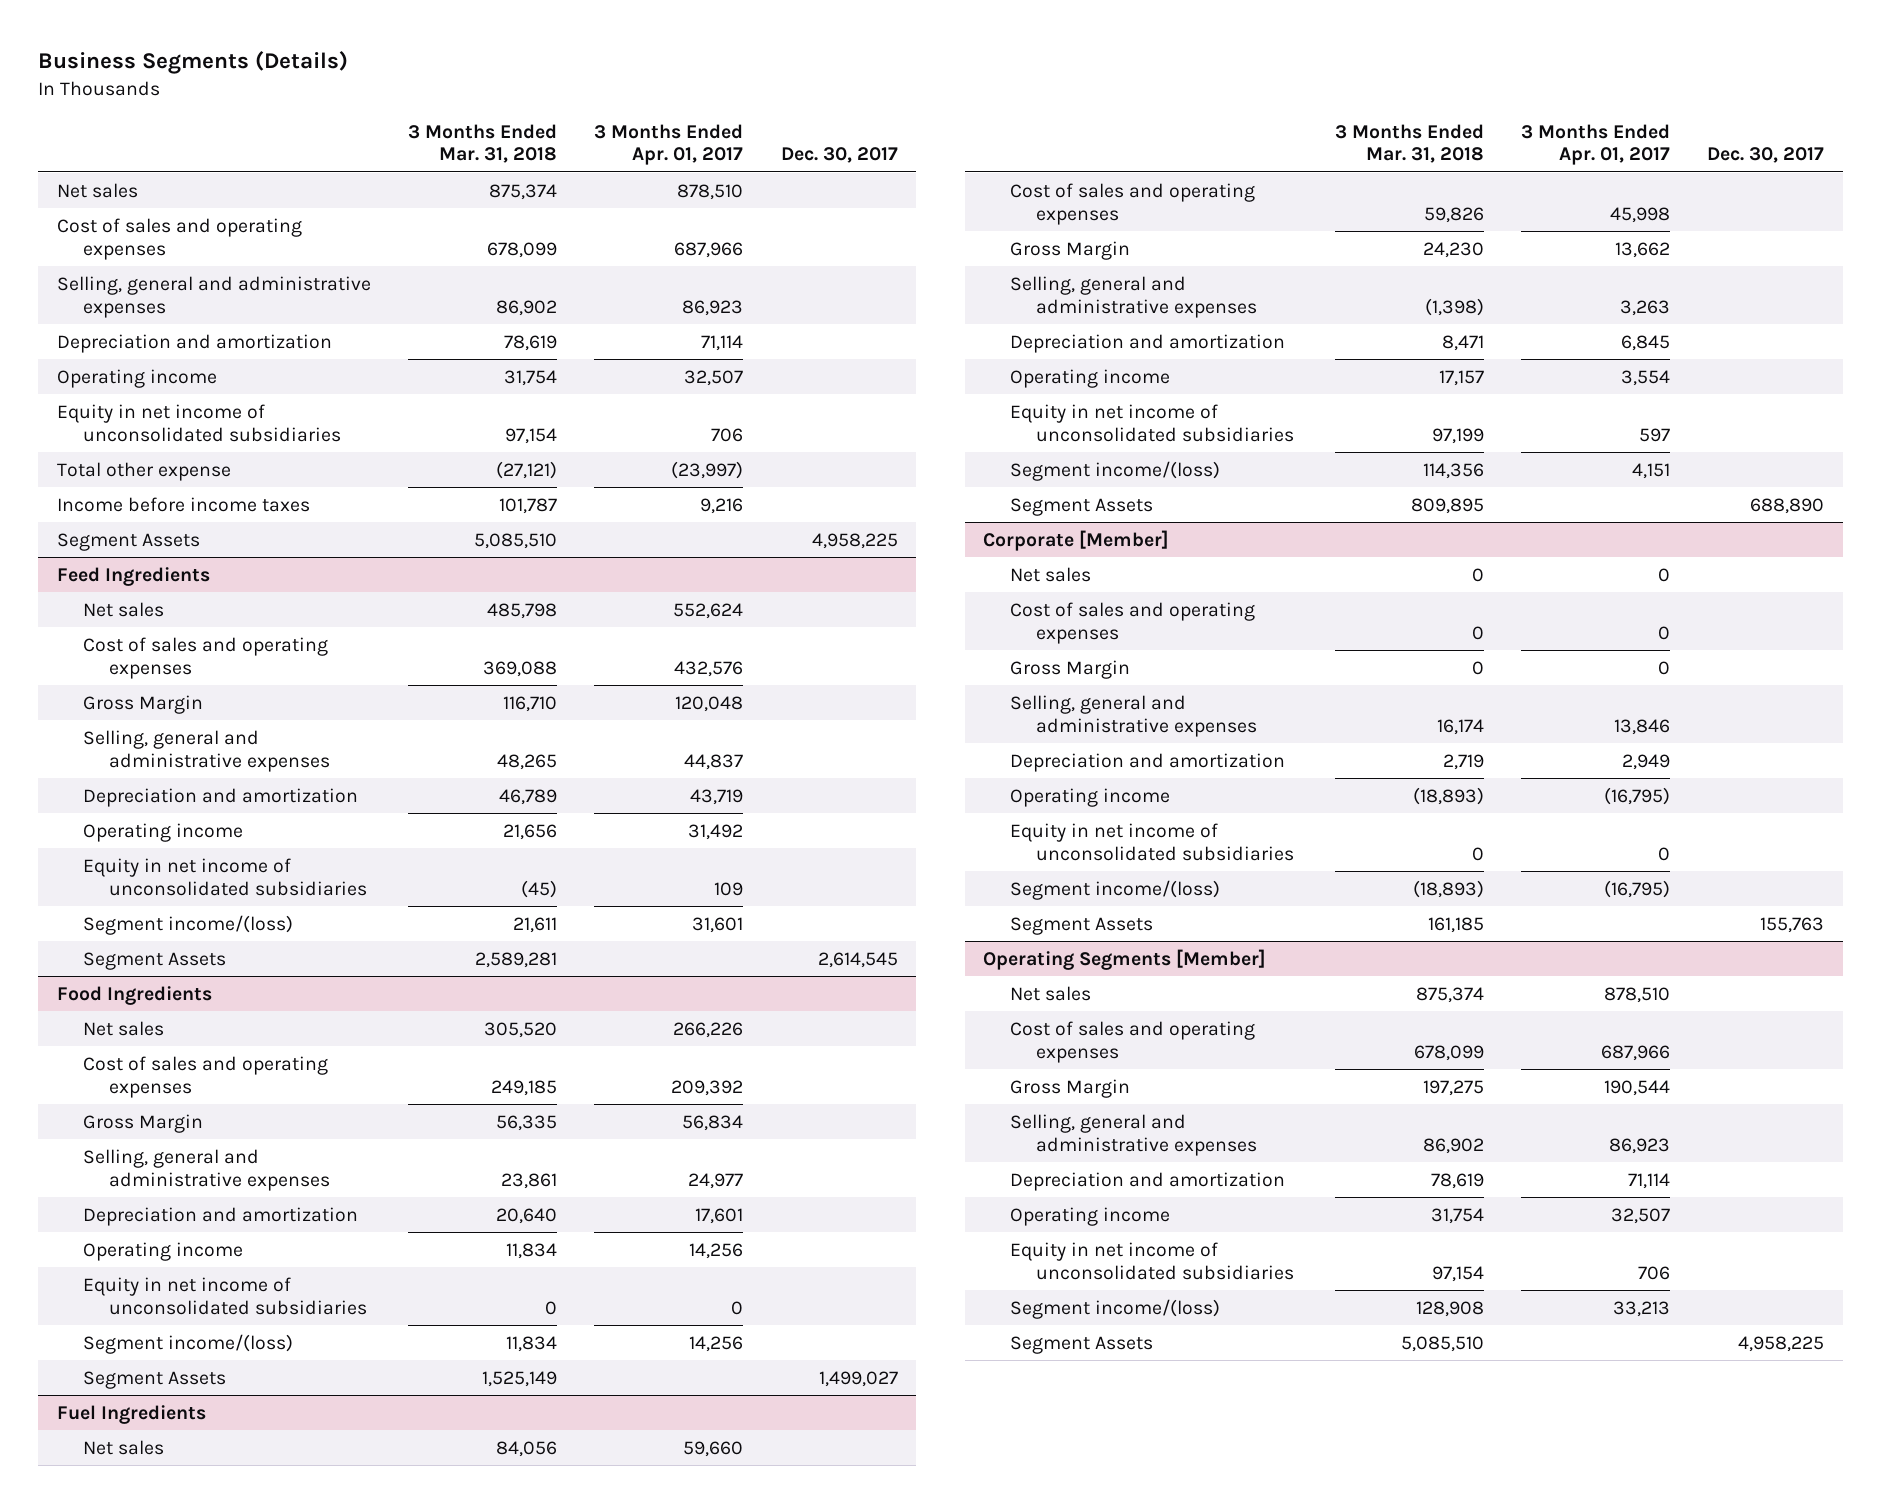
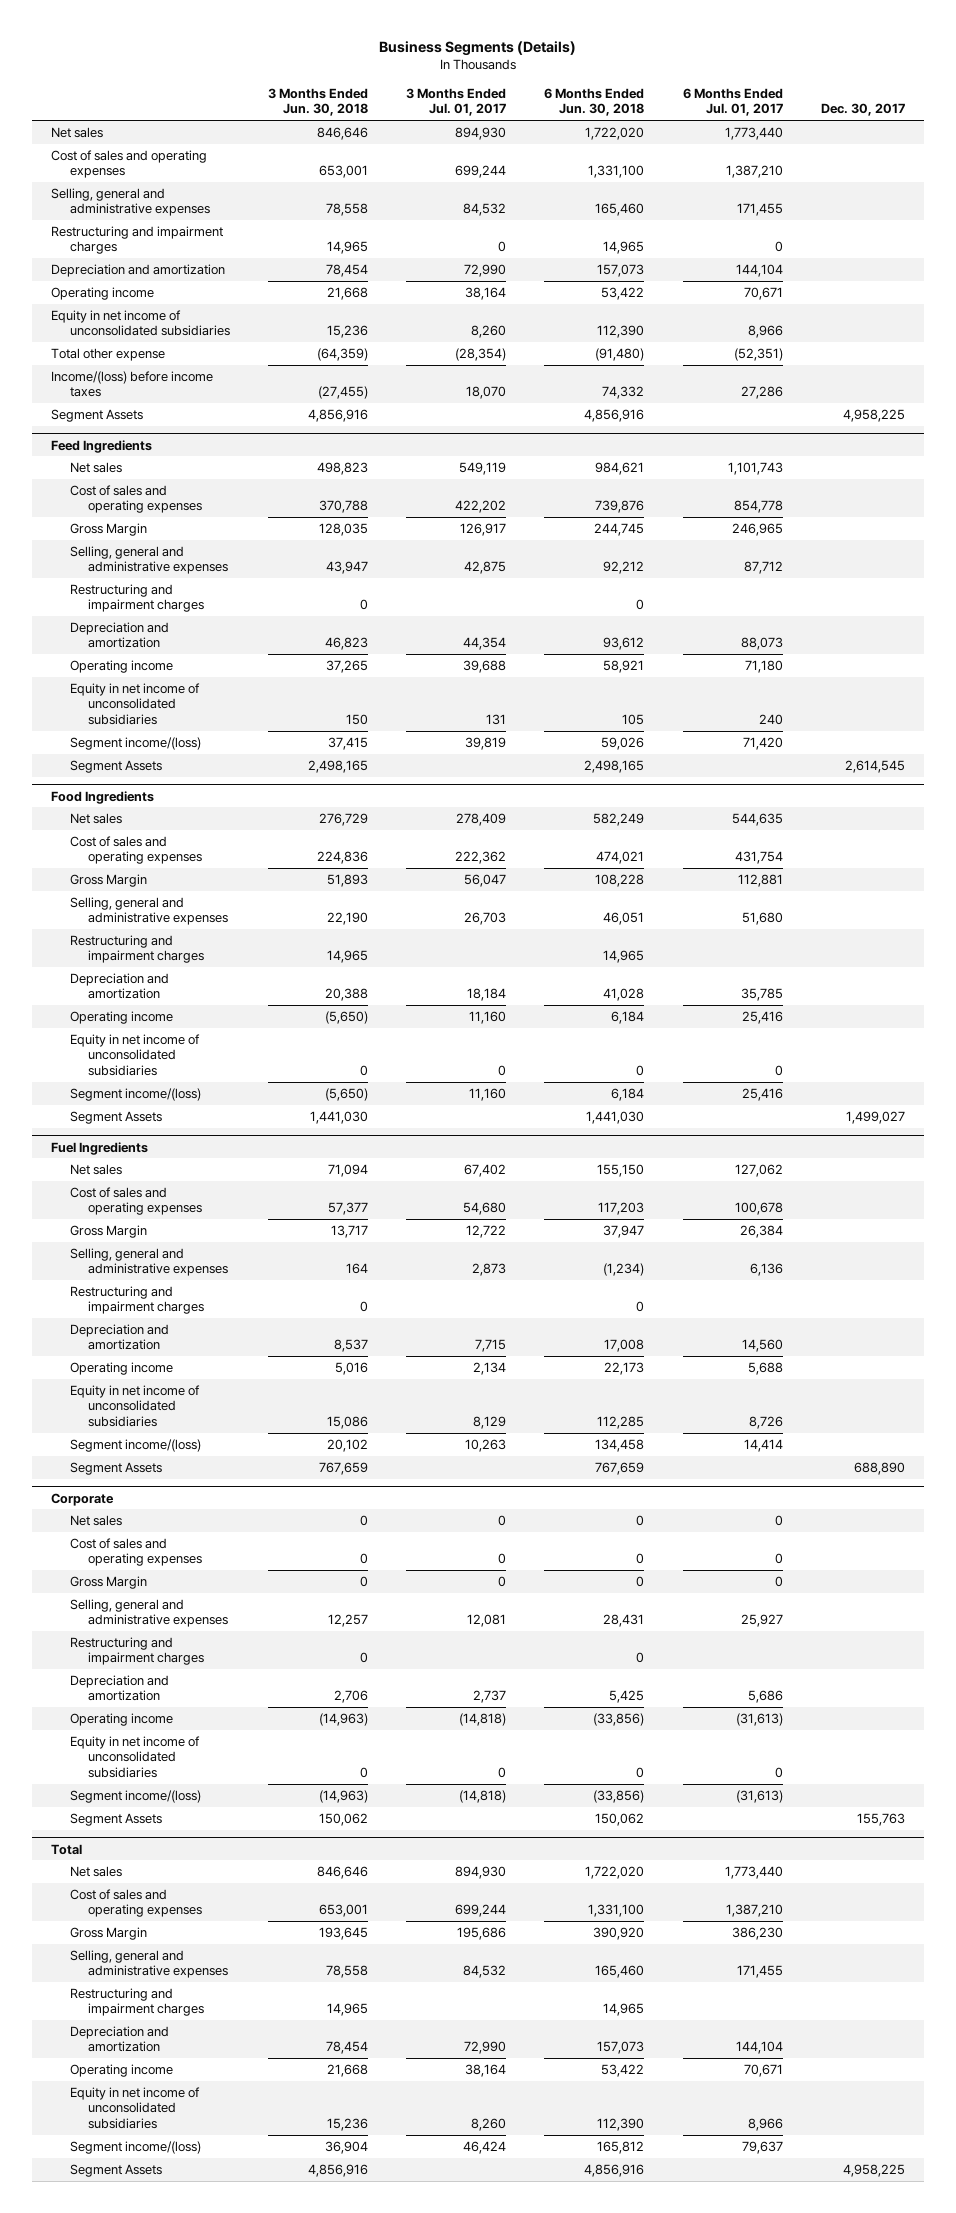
- | 3 Months Ended Mar. 31, 2018 | 3 Months Ended Apr. 01, 2017 | Dec. 30, 2017
+ | 3 Months Ended Jun. 30, 2018 | 3 Months Ended Jul. 01, 2017 | 6 Months Ended Jun. 30, 2018 | 6 Months Ended Jul. 01, 2017 | Dec. 30, 2017
+ Restructuring and impairment charges | 14,965 | 0 | 14,965 | 0 |
- Income before income taxes | 101,787 | 9,216 |
+ Income/(loss) before income taxes | (27,455) | 18,070 | 74,332 | 27,286 |
@ Feed Ingredients
+ Restructuring and impairment charges | 0 | | 0 | |
@ Food Ingredients
+ Restructuring and impairment charges | 14,965 | | 14,965 | |
@ Fuel Ingredients
+ Restructuring and impairment charges | 0 | | 0 | |
- Corporate [Member]
+ Corporate
+ Restructuring and impairment charges | 0 | | 0 | |
- Operating Segments [Member]
+ Total
+ Restructuring and impairment charges | 14,965 | | 14,965 | |

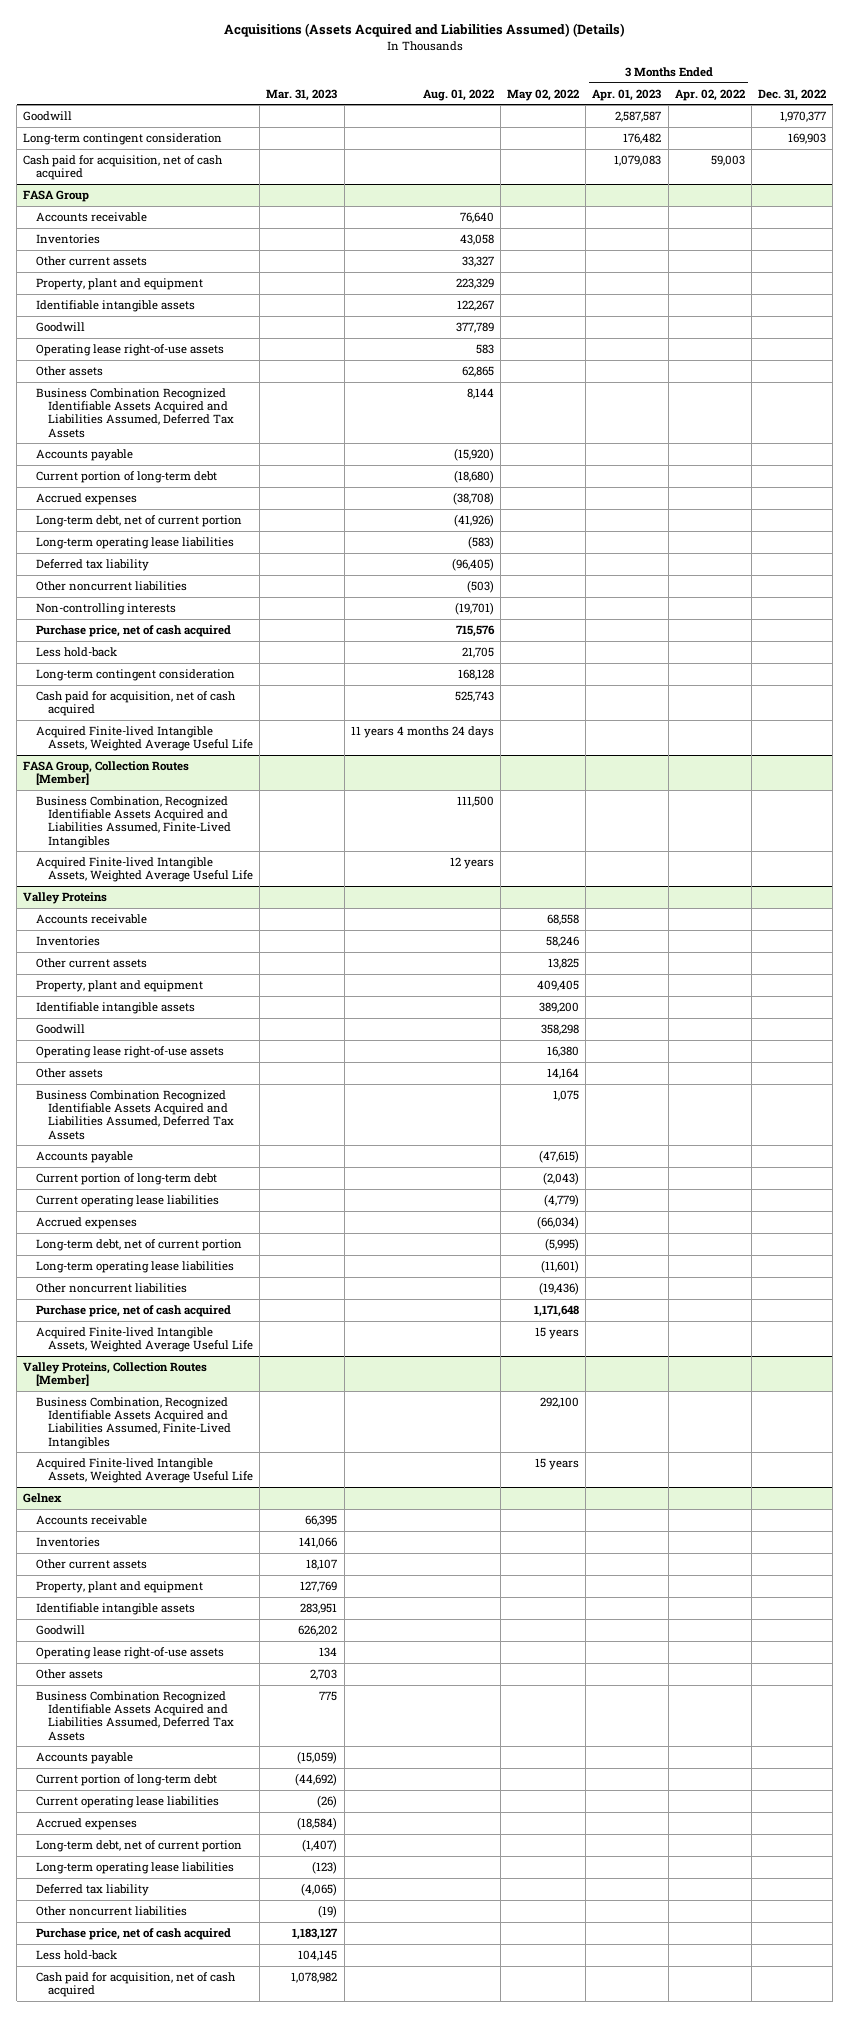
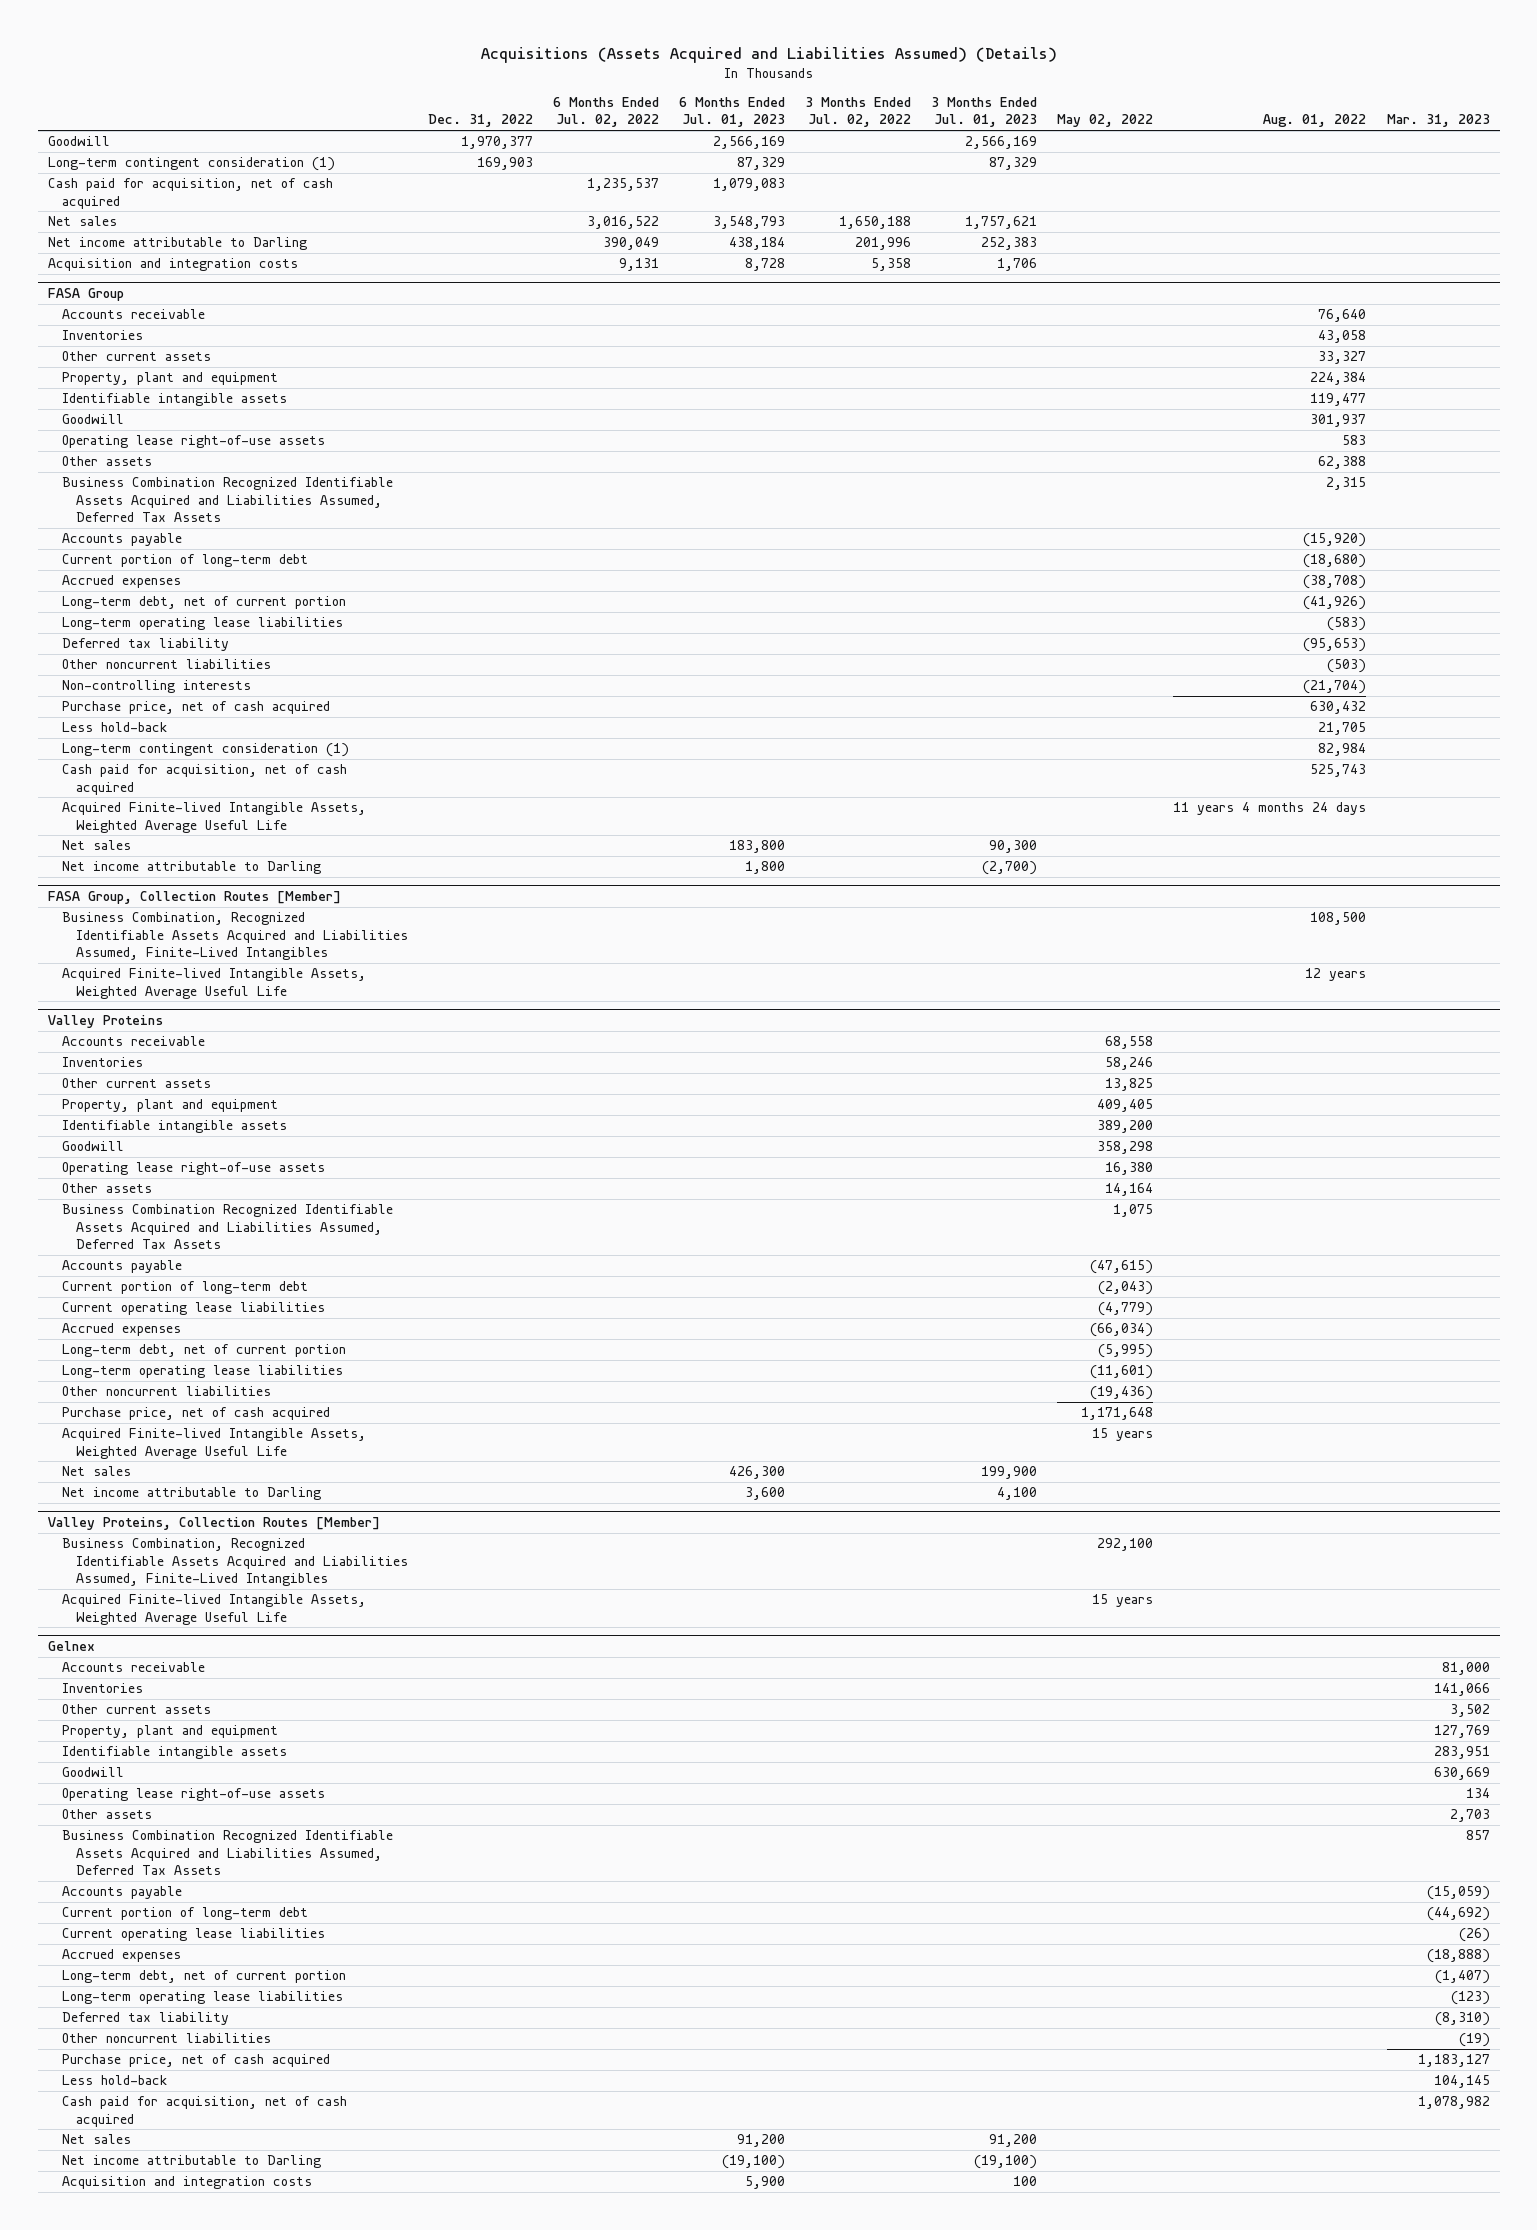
- | Mar. 31, 2023 | Aug. 01, 2022 | May 02, 2022 | 3 Months Ended Apr. 01, 2023 | 3 Months Ended Apr. 02, 2022 | Dec. 31, 2022
+ | Dec. 31, 2022 | 6 Months Ended Jul. 02, 2022 | 6 Months Ended Jul. 01, 2023 | 3 Months Ended Jul. 02, 2022 | 3 Months Ended Jul. 01, 2023 | May 02, 2022 | Aug. 01, 2022 | Mar. 31, 2023
- Long-term contingent consideration | | | | 176,482 | | 169,903
+ Long-term contingent consideration (1) | 169,903 | | 87,329 | | 87,329 | | |
+ Net sales | | 3,016,522 | 3,548,793 | 1,650,188 | 1,757,621 | | |
+ Net income attributable to Darling | | 390,049 | 438,184 | 201,996 | 252,383 | | |
+ Acquisition and integration costs | | 9,131 | 8,728 | 5,358 | 1,706 | | |
@ FASA Group
- Property, plant and equipment | | 223,329 | | | |
- Identifiable intangible assets | | 122,267 | | | |
- Goodwill | | 377,789 | | | |
+ Property, plant and equipment | | | | | | | 224,384 |
+ Identifiable intangible assets | | | | | | | 119,477 |
+ Goodwill | | | | | | | 301,937 |
- Other assets | | 62,865 | | | |
- Business Combination Recognized Identifiable Assets Acquired and Liabilities Assumed, Deferred Tax Assets | | 8,144 | | | |
+ Other assets | | | | | | | 62,388 |
+ Business Combination Recognized Identifiable Assets Acquired and Liabilities Assumed, Deferred Tax Assets | | | | | | | 2,315 |
- Deferred tax liability | | (96,405) | | | |
+ Deferred tax liability | | | | | | | (95,653) |
- Non-controlling interests | | (19,701) | | | |
- Purchase price, net of cash acquired | | 715,576 | | | |
+ Non-controlling interests | | | | | | | (21,704) |
+ Purchase price, net of cash acquired | | | | | | | 630,432 |
- Long-term contingent consideration | | 168,128 | | | |
+ Long-term contingent consideration (1) | | | | | | | 82,984 |
+ Net sales | | | 183,800 | | 90,300 | | |
+ Net income attributable to Darling | | | 1,800 | | (2,700) | | |
@ FASA Group, Collection Routes [Member]
- Business Combination, Recognized Identifiable Assets Acquired and Liabilities Assumed, Finite-Lived Intangibles | | 111,500 | | | |
+ Business Combination, Recognized Identifiable Assets Acquired and Liabilities Assumed, Finite-Lived Intangibles | | | | | | | 108,500 |
@ Valley Proteins
+ Net sales | | | 426,300 | | 199,900 | | |
+ Net income attributable to Darling | | | 3,600 | | 4,100 | | |
@ Gelnex
- Accounts receivable | 66,395 | | | | |
+ Accounts receivable | | | | | | | | 81,000
- Other current assets | 18,107 | | | | |
+ Other current assets | | | | | | | | 3,502
- Goodwill | 626,202 | | | | |
+ Goodwill | | | | | | | | 630,669
- Business Combination Recognized Identifiable Assets Acquired and Liabilities Assumed, Deferred Tax Assets | 775 | | | | |
+ Business Combination Recognized Identifiable Assets Acquired and Liabilities Assumed, Deferred Tax Assets | | | | | | | | 857
- Accrued expenses | (18,584) | | | | |
+ Accrued expenses | | | | | | | | (18,888)
- Deferred tax liability | (4,065) | | | | |
+ Deferred tax liability | | | | | | | | (8,310)
+ Net sales | | | 91,200 | | 91,200 | | |
+ Net income attributable to Darling | | | (19,100) | | (19,100) | | |
+ Acquisition and integration costs | | | 5,900 | | 100 | | |

